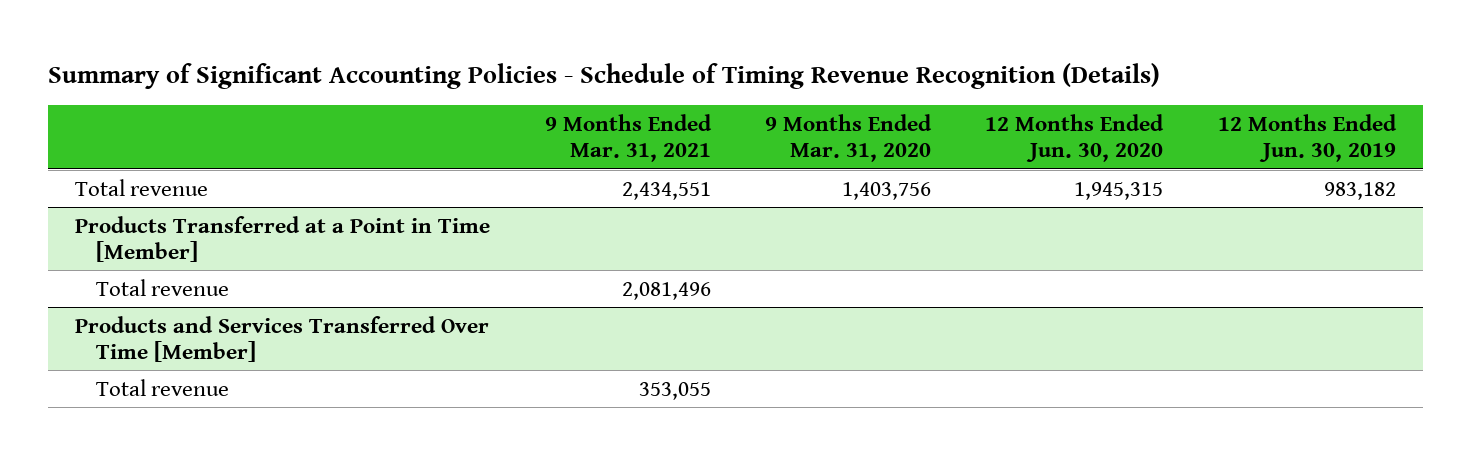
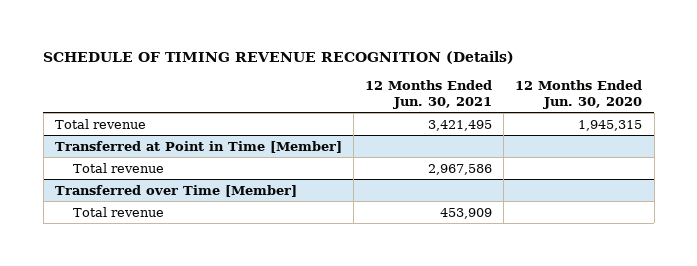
- Summary of Significant Accounting Policies - Schedule of Timing Revenue Recognition (Details)
+ SCHEDULE OF TIMING REVENUE RECOGNITION (Details)
- | 9 Months Ended Mar. 31, 2021 | 9 Months Ended Mar. 31, 2020 | 12 Months Ended Jun. 30, 2020 | 12 Months Ended Jun. 30, 2019
+ | 12 Months Ended Jun. 30, 2021 | 12 Months Ended Jun. 30, 2020
- Products Transferred at a Point in Time [Member]
+ Transferred at Point in Time [Member]
- Products and Services Transferred Over Time [Member]
+ Transferred over Time [Member]

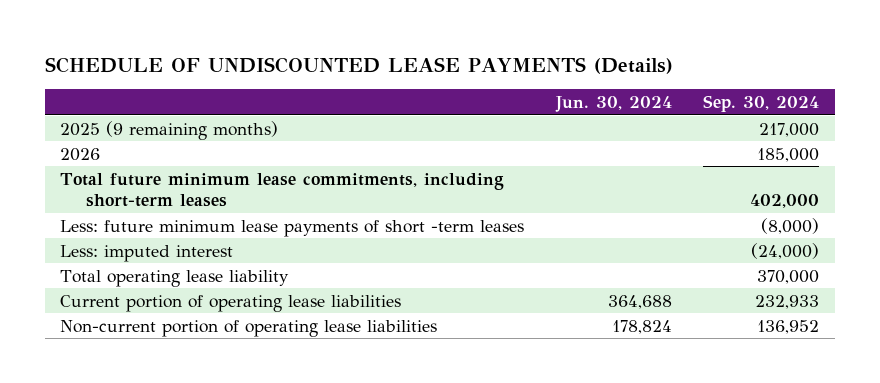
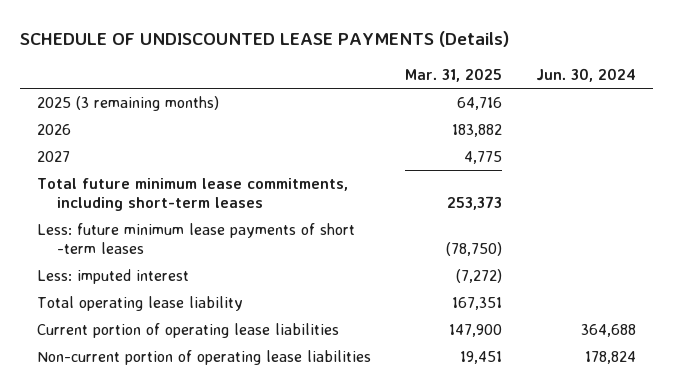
- | Jun. 30, 2024 | Sep. 30, 2024
+ | Mar. 31, 2025 | Jun. 30, 2024
- 2025 (9 remaining months) | | 217,000
+ 2025 (3 remaining months) | 64,716 |
+ 2027 | 4,775 |

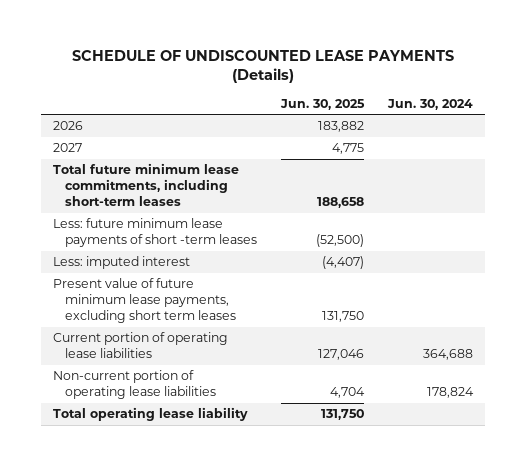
- | Mar. 31, 2025 | Jun. 30, 2024
+ | Jun. 30, 2025 | Jun. 30, 2024
- 2025 (3 remaining months) | 64,716 |
+ Present value of future minimum lease payments, excluding short term leases | 131,750 |
moved down: Total operating lease liability | 131,750 |

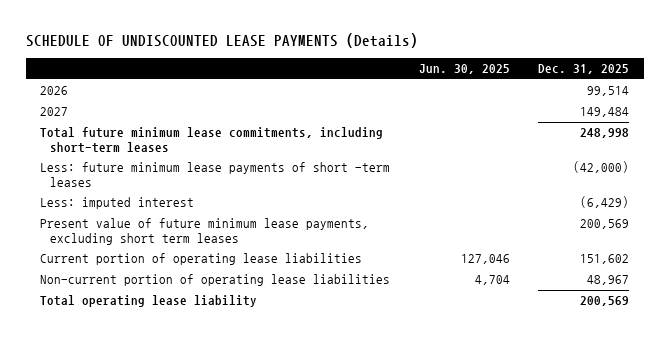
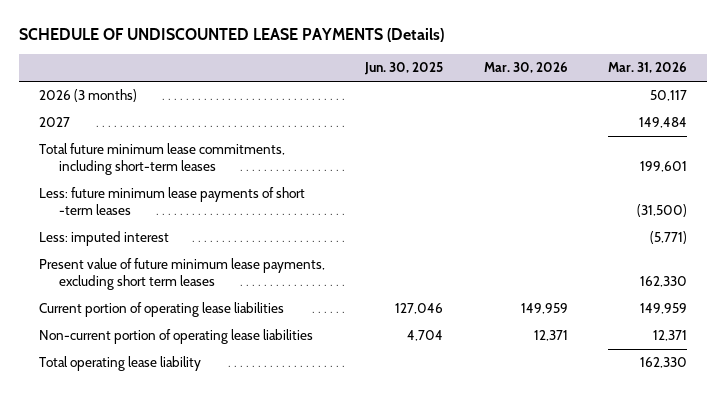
- | Jun. 30, 2025 | Dec. 31, 2025
+ | Jun. 30, 2025 | Mar. 30, 2026 | Mar. 31, 2026
- 2026 | | 99,514
+ 2026 (3 months) | | | 50,117

